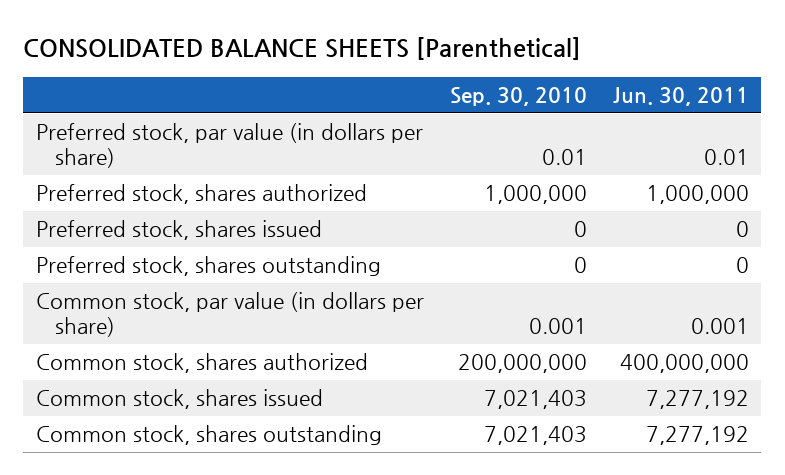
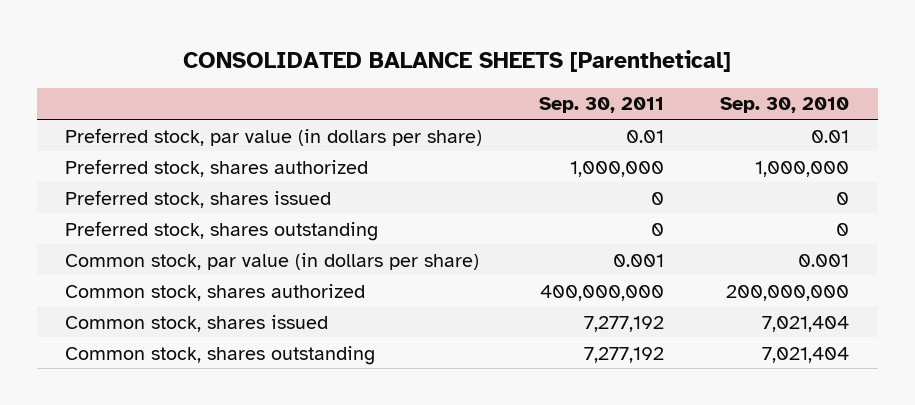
- | Sep. 30, 2010 | Jun. 30, 2011
+ | Sep. 30, 2011 | Sep. 30, 2010
- Common stock, shares issued | 7,021,403 | 7,277,192
- Common stock, shares outstanding | 7,021,403 | 7,277,192
+ Common stock, shares issued | 7,277,192 | 7,021,404
+ Common stock, shares outstanding | 7,277,192 | 7,021,404

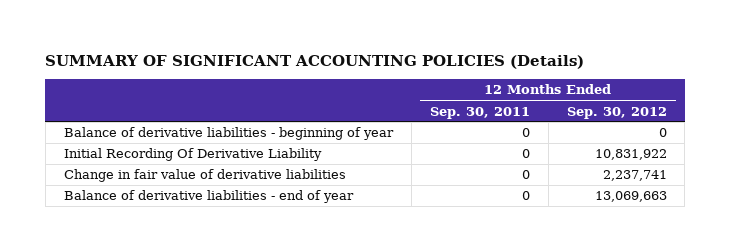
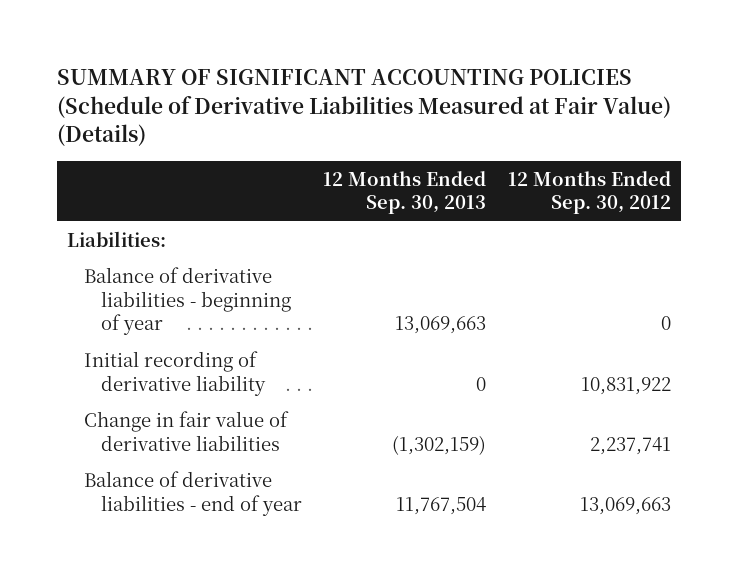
- SUMMARY OF SIGNIFICANT ACCOUNTING POLICIES (Details)
+ SUMMARY OF SIGNIFICANT ACCOUNTING POLICIES (Schedule of Derivative Liabilities Measured at Fair Value) (Details)
- | 12 Months Ended Sep. 30, 2011 | 12 Months Ended Sep. 30, 2012
+ | 12 Months Ended Sep. 30, 2013 | 12 Months Ended Sep. 30, 2012
+ Liabilities:
- Initial Recording Of Derivative Liability | 0 | 10,831,922
+ Initial recording of derivative liability | 0 | 10,831,922

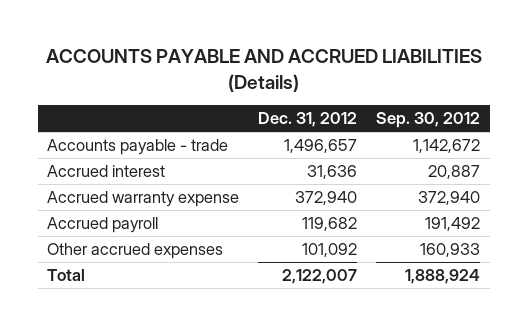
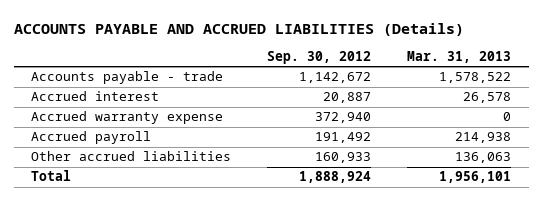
- | Dec. 31, 2012 | Sep. 30, 2012
+ | Sep. 30, 2012 | Mar. 31, 2013
- Other accrued expenses | 101,092 | 160,933
+ Other accrued liabilities | 160,933 | 136,063

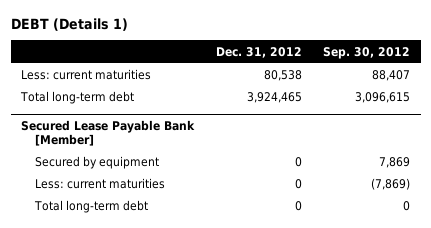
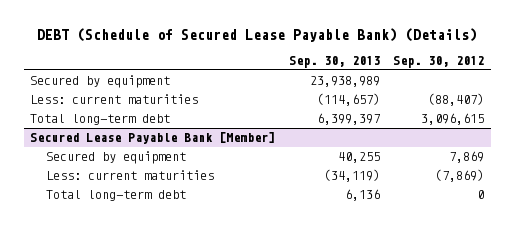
- DEBT (Details 1)
+ DEBT (Schedule of Secured Lease Payable Bank) (Details)
- | Dec. 31, 2012 | Sep. 30, 2012
+ | Sep. 30, 2013 | Sep. 30, 2012
- Less: current maturities | 80,538 | 88,407
+ Secured by equipment | 23,938,989 |
+ Less: current maturities | (114,657) | (88,407)

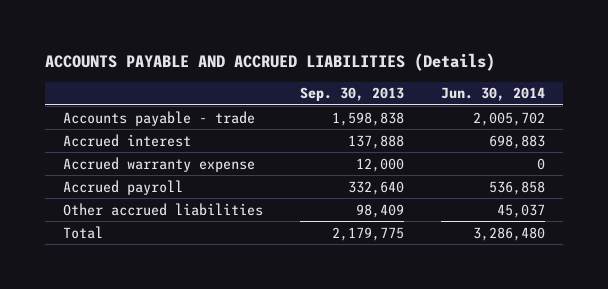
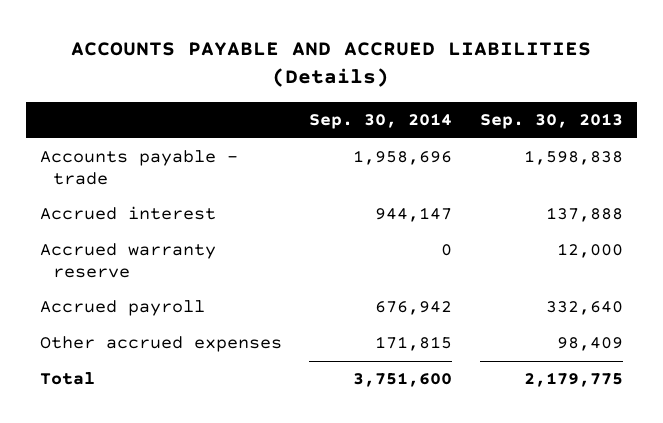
- | Sep. 30, 2013 | Jun. 30, 2014
+ | Sep. 30, 2014 | Sep. 30, 2013
- Accrued warranty expense | 12,000 | 0
+ Accrued warranty reserve | 0 | 12,000
- Other accrued liabilities | 98,409 | 45,037
+ Other accrued expenses | 171,815 | 98,409

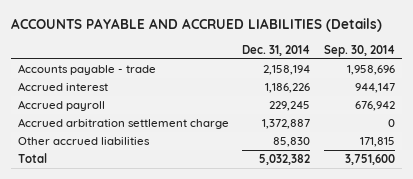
- | Sep. 30, 2014 | Sep. 30, 2013
+ | Dec. 31, 2014 | Sep. 30, 2014
- Accrued warranty reserve | 0 | 12,000
- Other accrued expenses | 171,815 | 98,409
+ Accrued arbitration settlement charge | 1,372,887 | 0
+ Other accrued liabilities | 85,830 | 171,815

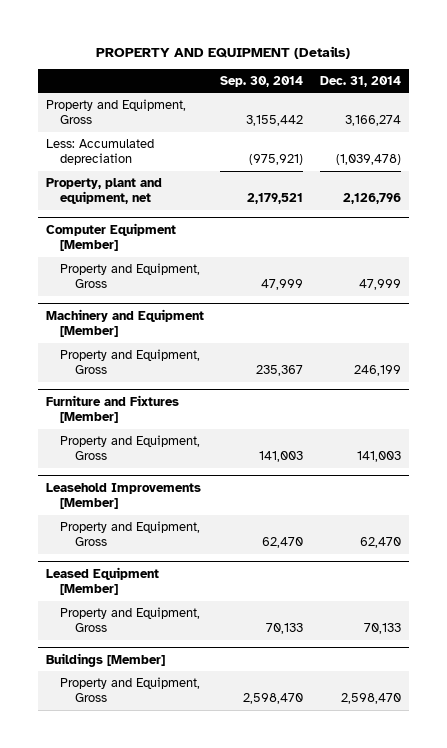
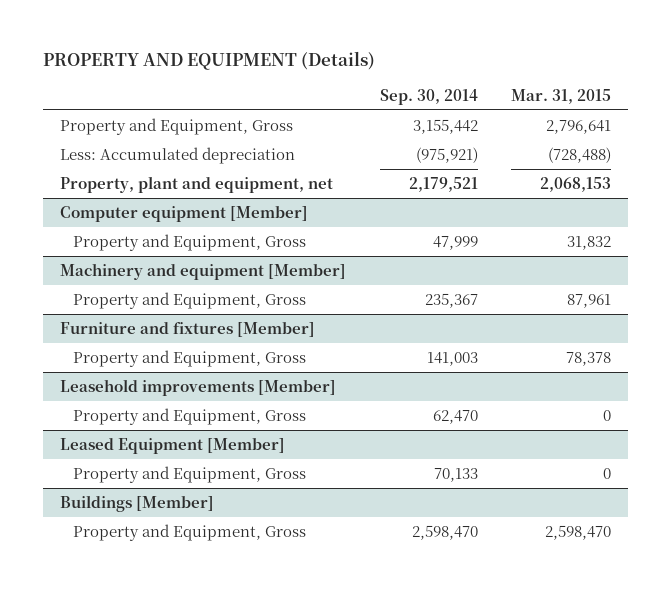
- | Sep. 30, 2014 | Dec. 31, 2014
+ | Sep. 30, 2014 | Mar. 31, 2015
- Computer Equipment [Member]
+ Computer equipment [Member]
- Machinery and Equipment [Member]
+ Machinery and equipment [Member]
- Furniture and Fixtures [Member]
+ Furniture and fixtures [Member]
- Leasehold Improvements [Member]
+ Leasehold improvements [Member]

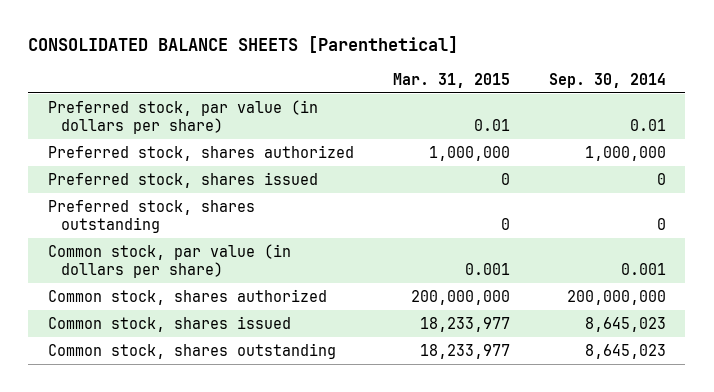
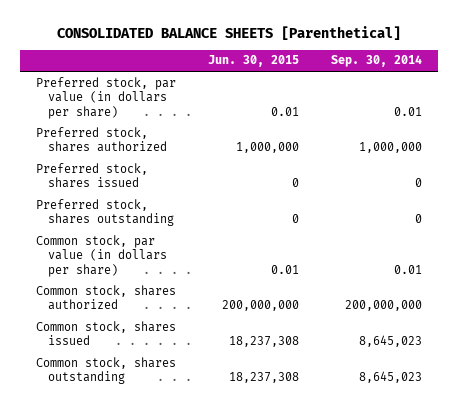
- | Mar. 31, 2015 | Sep. 30, 2014
+ | Jun. 30, 2015 | Sep. 30, 2014
- Common stock, par value (in dollars per share) | 0.001 | 0.001
+ Common stock, par value (in dollars per share) | 0.01 | 0.01

